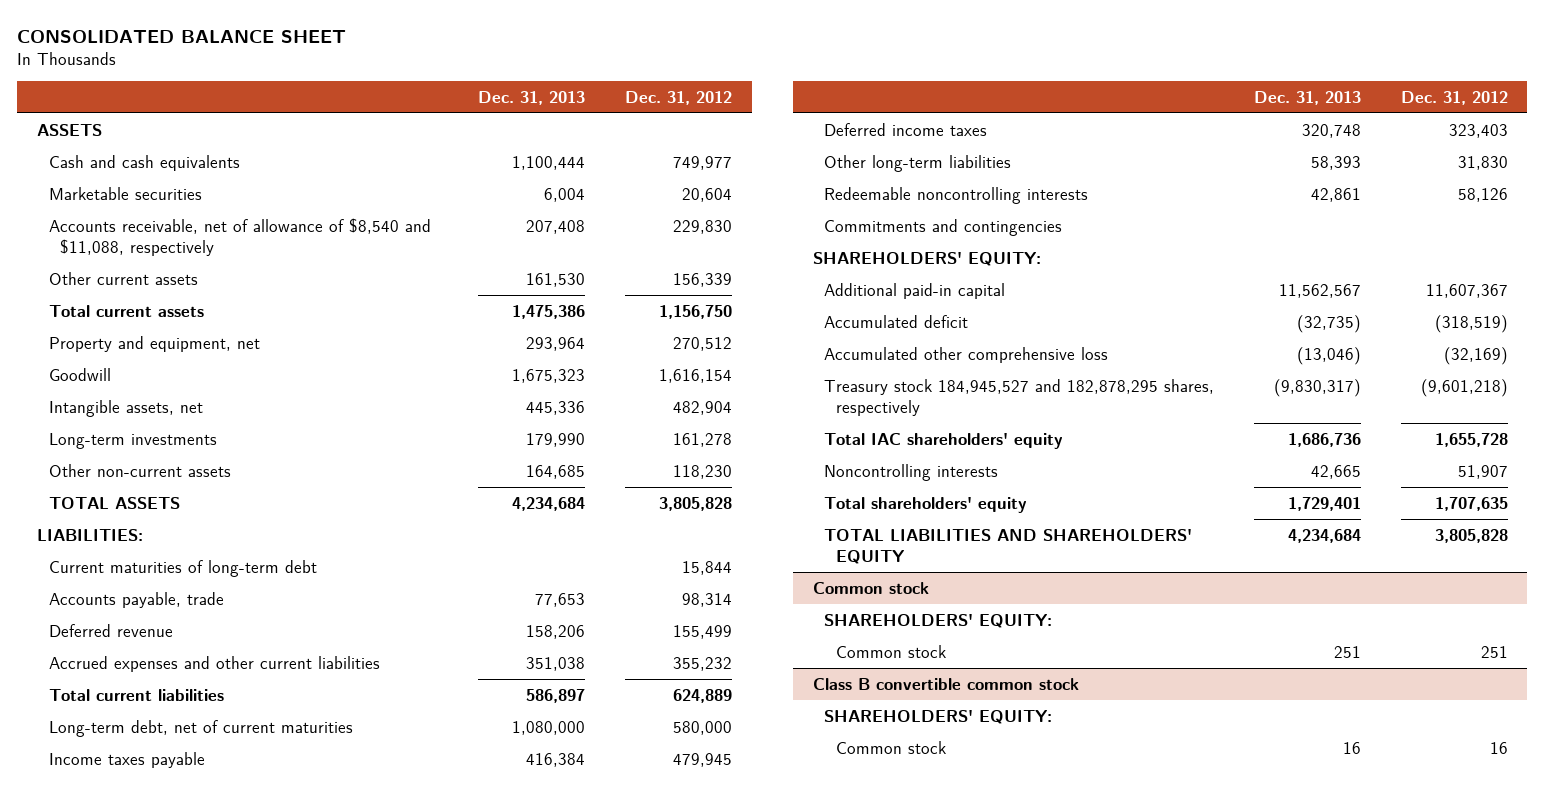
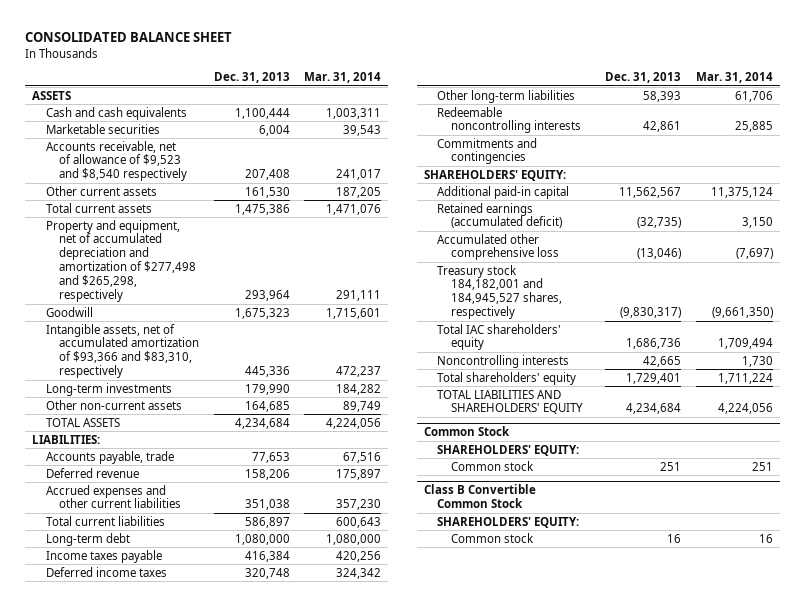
- | Dec. 31, 2013 | Dec. 31, 2012
+ | Dec. 31, 2013 | Mar. 31, 2014
- Accounts receivable, net of allowance of $8,540 and $11,088, respectively | 207,408 | 229,830
+ Accounts receivable, net of allowance of $9,523 and $8,540 respectively | 207,408 | 241,017
- Property and equipment, net | 293,964 | 270,512
+ Property and equipment, net of accumulated depreciation and amortization of $277,498 and $265,298, respectively | 293,964 | 291,111
- Intangible assets, net | 445,336 | 482,904
+ Intangible assets, net of accumulated amortization of $93,366 and $83,310, respectively | 445,336 | 472,237
- Current maturities of long-term debt | | 15,844
- Long-term debt, net of current maturities | 1,080,000 | 580,000
+ Long-term debt | 1,080,000 | 1,080,000
- Accumulated deficit | (32,735) | (318,519)
+ Retained earnings (accumulated deficit) | (32,735) | 3,150
- Treasury stock 184,945,527 and 182,878,295 shares, respectively | (9,830,317) | (9,601,218)
+ Treasury stock 184,182,001 and 184,945,527 shares, respectively | (9,830,317) | (9,661,350)
- Common stock
+ Common Stock
- Class B convertible common stock
+ Class B Convertible Common Stock

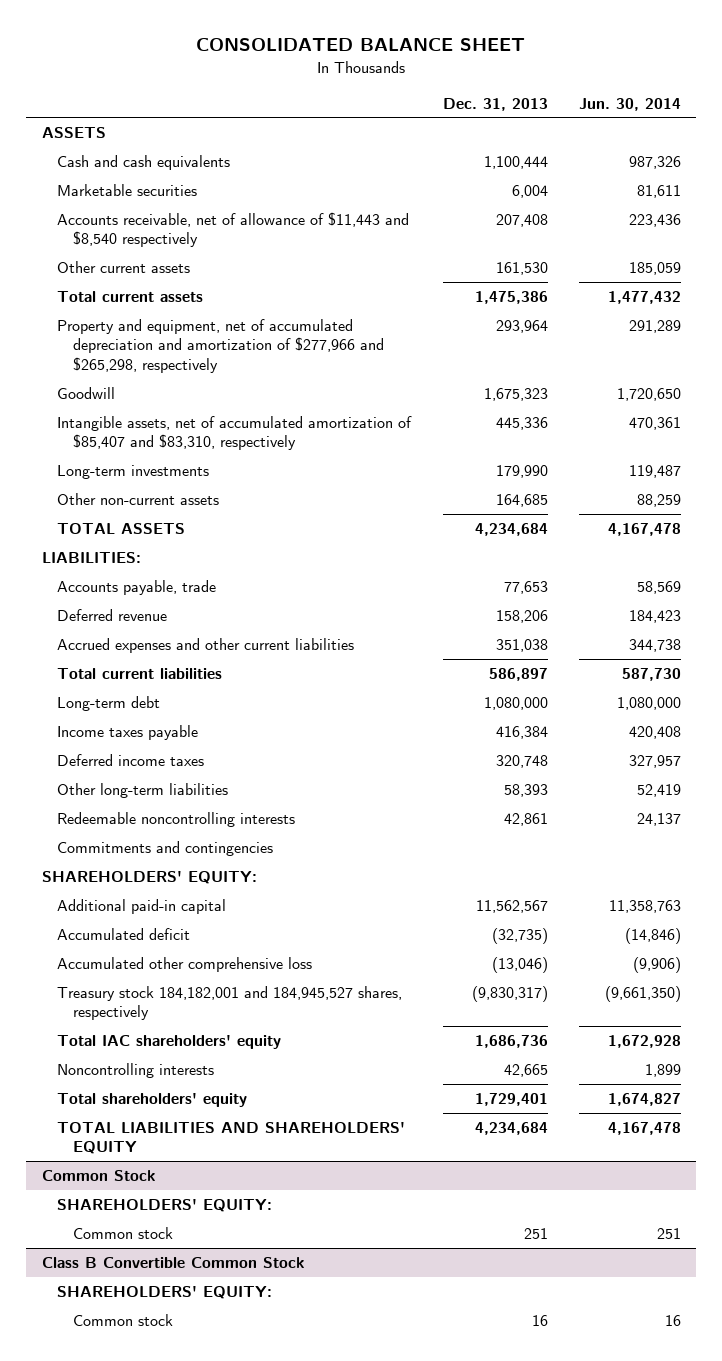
- | Dec. 31, 2013 | Mar. 31, 2014
+ | Dec. 31, 2013 | Jun. 30, 2014
- Accounts receivable, net of allowance of $9,523 and $8,540 respectively | 207,408 | 241,017
+ Accounts receivable, net of allowance of $11,443 and $8,540 respectively | 207,408 | 223,436
- Property and equipment, net of accumulated depreciation and amortization of $277,498 and $265,298, respectively | 293,964 | 291,111
+ Property and equipment, net of accumulated depreciation and amortization of $277,966 and $265,298, respectively | 293,964 | 291,289
- Intangible assets, net of accumulated amortization of $93,366 and $83,310, respectively | 445,336 | 472,237
+ Intangible assets, net of accumulated amortization of $85,407 and $83,310, respectively | 445,336 | 470,361
- Retained earnings (accumulated deficit) | (32,735) | 3,150
+ Accumulated deficit | (32,735) | (14,846)

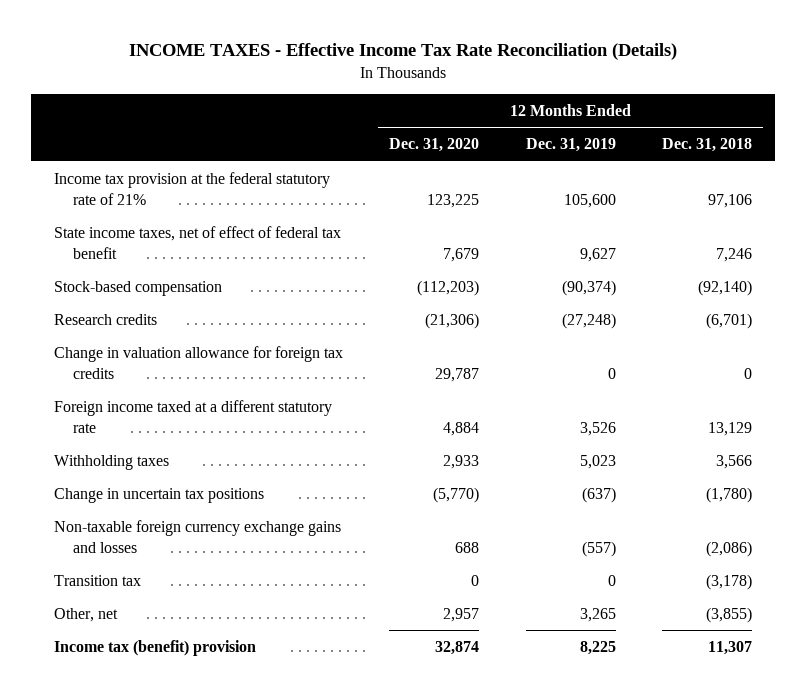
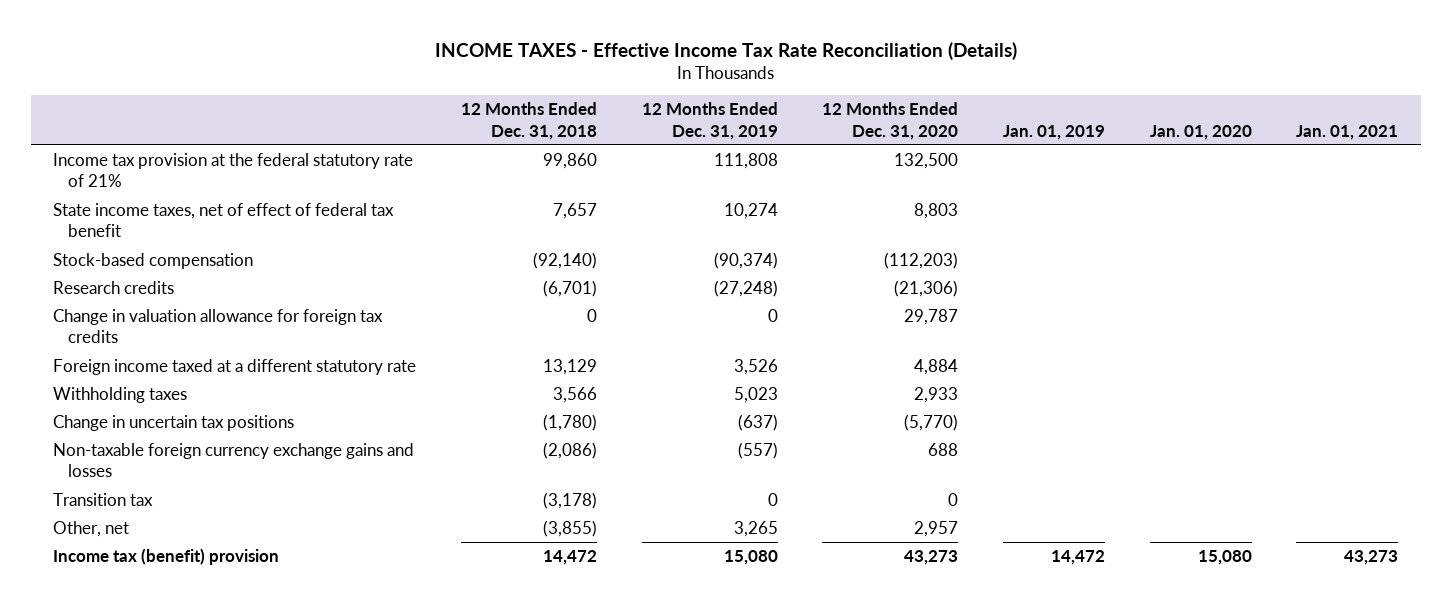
- | 12 Months Ended Dec. 31, 2020 | 12 Months Ended Dec. 31, 2019 | 12 Months Ended Dec. 31, 2018
+ | 12 Months Ended Dec. 31, 2018 | 12 Months Ended Dec. 31, 2019 | 12 Months Ended Dec. 31, 2020 | Jan. 01, 2019 | Jan. 01, 2020 | Jan. 01, 2021
- Income tax provision at the federal statutory rate of 21% | 123,225 | 105,600 | 97,106
- State income taxes, net of effect of federal tax benefit | 7,679 | 9,627 | 7,246
+ Income tax provision at the federal statutory rate of 21% | 99,860 | 111,808 | 132,500 | | |
+ State income taxes, net of effect of federal tax benefit | 7,657 | 10,274 | 8,803 | | |
- Income tax (benefit) provision | 32,874 | 8,225 | 11,307
+ Income tax (benefit) provision | 14,472 | 15,080 | 43,273 | 14,472 | 15,080 | 43,273

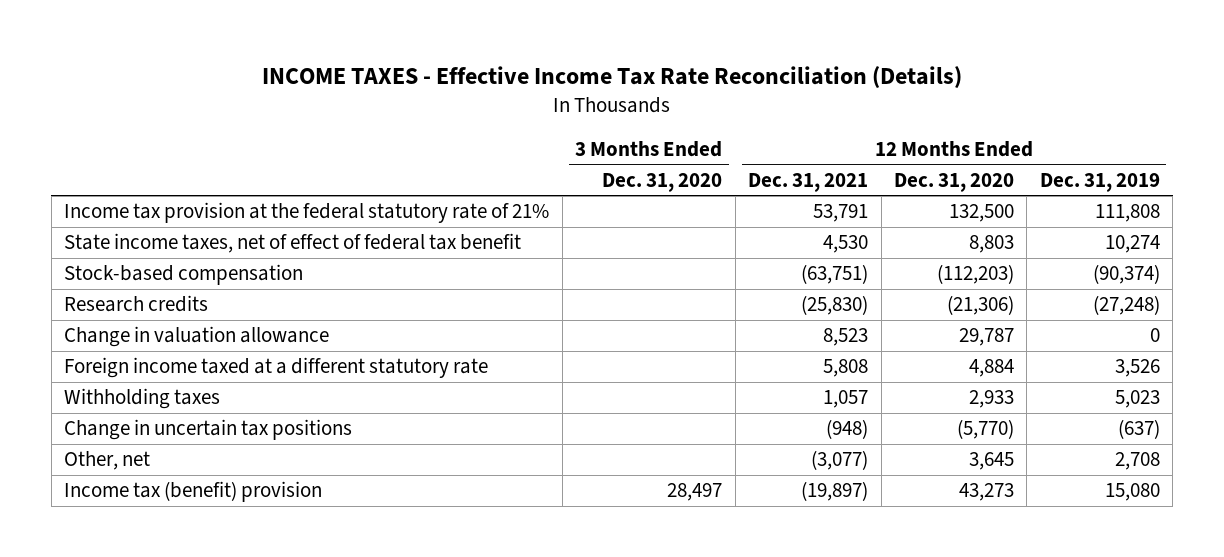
- | 12 Months Ended Dec. 31, 2018 | 12 Months Ended Dec. 31, 2019 | 12 Months Ended Dec. 31, 2020 | Jan. 01, 2019 | Jan. 01, 2020 | Jan. 01, 2021
+ | 3 Months Ended Dec. 31, 2020 | 12 Months Ended Dec. 31, 2021 | 12 Months Ended Dec. 31, 2020 | 12 Months Ended Dec. 31, 2019
- Change in valuation allowance for foreign tax credits | 0 | 0 | 29,787 | | |
+ Change in valuation allowance | | 8,523 | 29,787 | 0
- Non-taxable foreign currency exchange gains and losses | (2,086) | (557) | 688 | | |
- Transition tax | (3,178) | 0 | 0 | | |
- Other, net | (3,855) | 3,265 | 2,957 | | |
+ Other, net | | (3,077) | 3,645 | 2,708

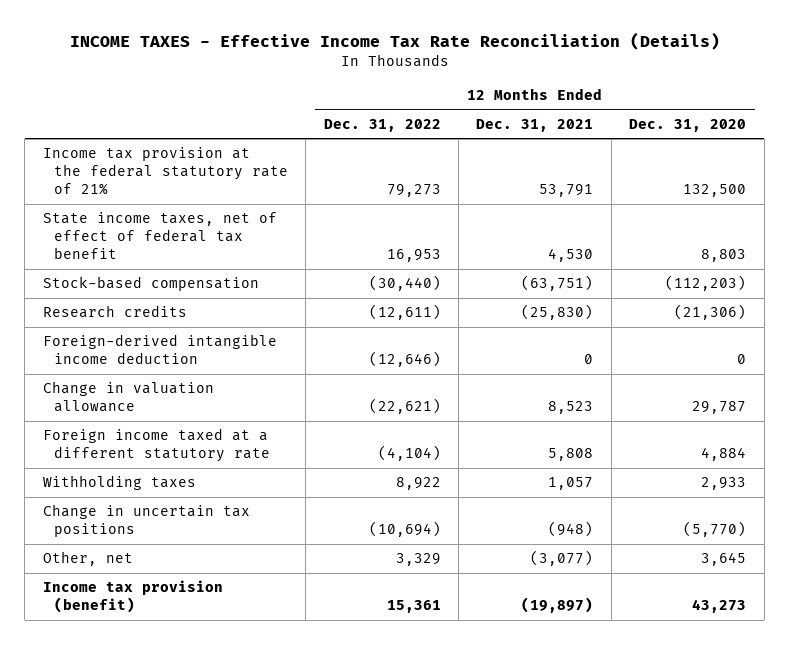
- | 3 Months Ended Dec. 31, 2020 | 12 Months Ended Dec. 31, 2021 | 12 Months Ended Dec. 31, 2020 | 12 Months Ended Dec. 31, 2019
+ | 12 Months Ended Dec. 31, 2022 | 12 Months Ended Dec. 31, 2021 | 12 Months Ended Dec. 31, 2020
+ Foreign-derived intangible income deduction | (12,646) | 0 | 0
- Income tax (benefit) provision | 28,497 | (19,897) | 43,273 | 15,080
+ Income tax provision (benefit) | 15,361 | (19,897) | 43,273

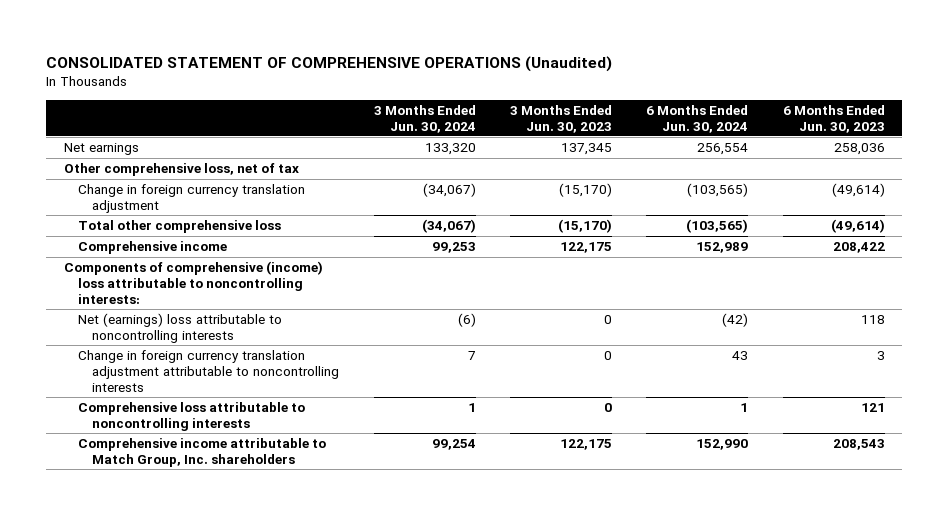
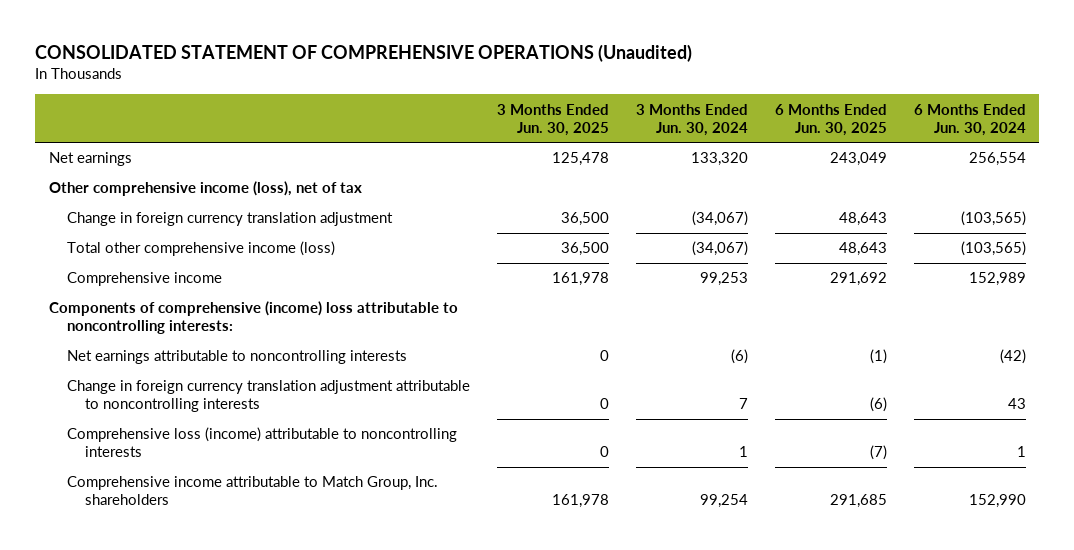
- | 3 Months Ended Jun. 30, 2024 | 3 Months Ended Jun. 30, 2023 | 6 Months Ended Jun. 30, 2024 | 6 Months Ended Jun. 30, 2023
+ | 3 Months Ended Jun. 30, 2025 | 3 Months Ended Jun. 30, 2024 | 6 Months Ended Jun. 30, 2025 | 6 Months Ended Jun. 30, 2024
- Other comprehensive loss, net of tax
+ Other comprehensive income (loss), net of tax
- Total other comprehensive loss | (34,067) | (15,170) | (103,565) | (49,614)
+ Total other comprehensive income (loss) | 36,500 | (34,067) | 48,643 | (103,565)
- Net (earnings) loss attributable to noncontrolling interests | (6) | 0 | (42) | 118
+ Net earnings attributable to noncontrolling interests | 0 | (6) | (1) | (42)
- Comprehensive loss attributable to noncontrolling interests | 1 | 0 | 1 | 121
+ Comprehensive loss (income) attributable to noncontrolling interests | 0 | 1 | (7) | 1

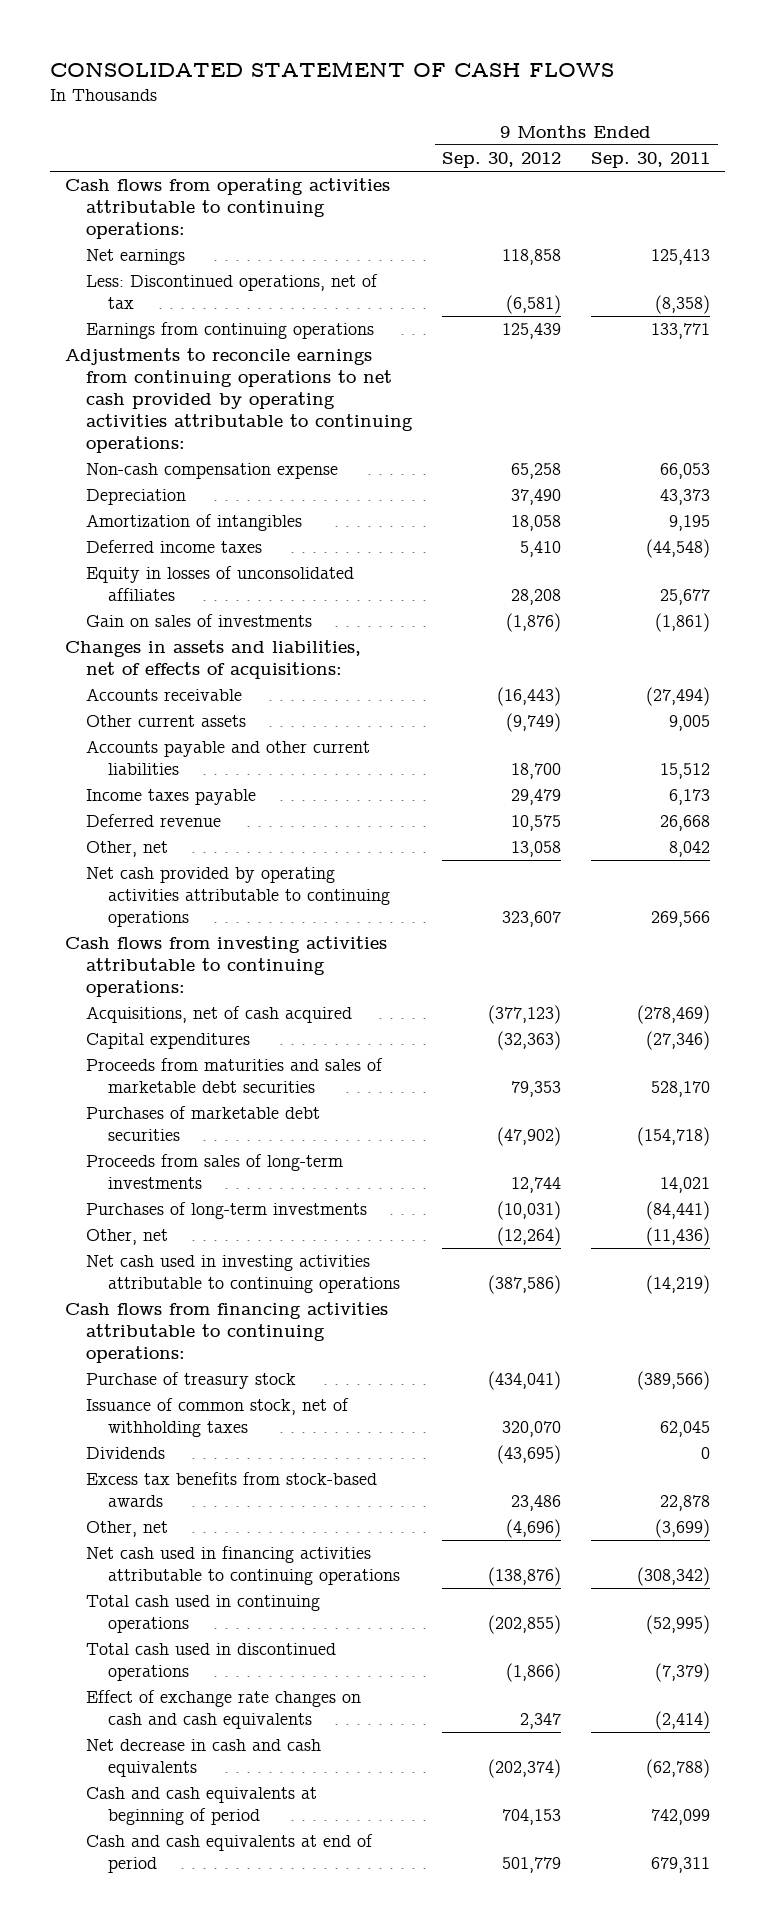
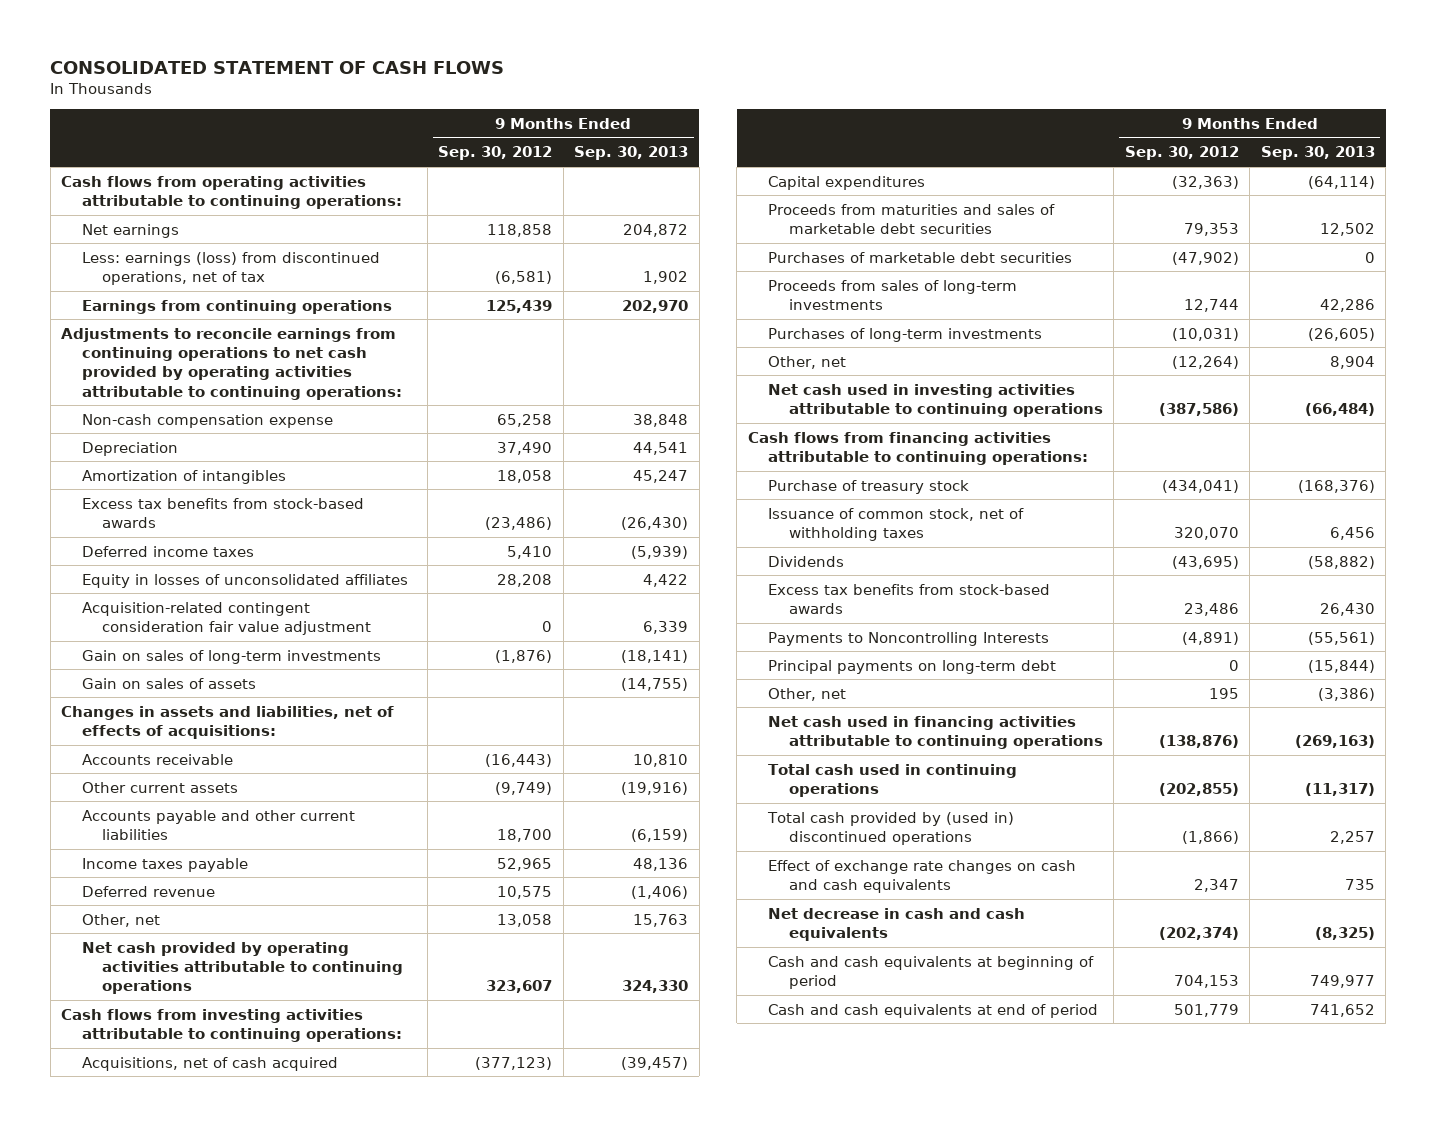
- | 9 Months Ended Sep. 30, 2012 | 9 Months Ended Sep. 30, 2011
+ | 9 Months Ended Sep. 30, 2012 | 9 Months Ended Sep. 30, 2013
- Less: Discontinued operations, net of tax | (6,581) | (8,358)
+ Less: earnings (loss) from discontinued operations, net of tax | (6,581) | 1,902
+ Excess tax benefits from stock-based awards | (23,486) | (26,430)
- Gain on sales of investments | (1,876) | (1,861)
+ Acquisition-related contingent consideration fair value adjustment | 0 | 6,339
+ Gain on sales of long-term investments | (1,876) | (18,141)
+ Gain on sales of assets | | (14,755)
- Income taxes payable | 29,479 | 6,173
+ Income taxes payable | 52,965 | 48,136
- Other, net | (4,696) | (3,699)
+ Payments to Noncontrolling Interests | (4,891) | (55,561)
+ Principal payments on long-term debt | 0 | (15,844)
+ Other, net | 195 | (3,386)
- Total cash used in discontinued operations | (1,866) | (7,379)
+ Total cash provided by (used in) discontinued operations | (1,866) | 2,257

